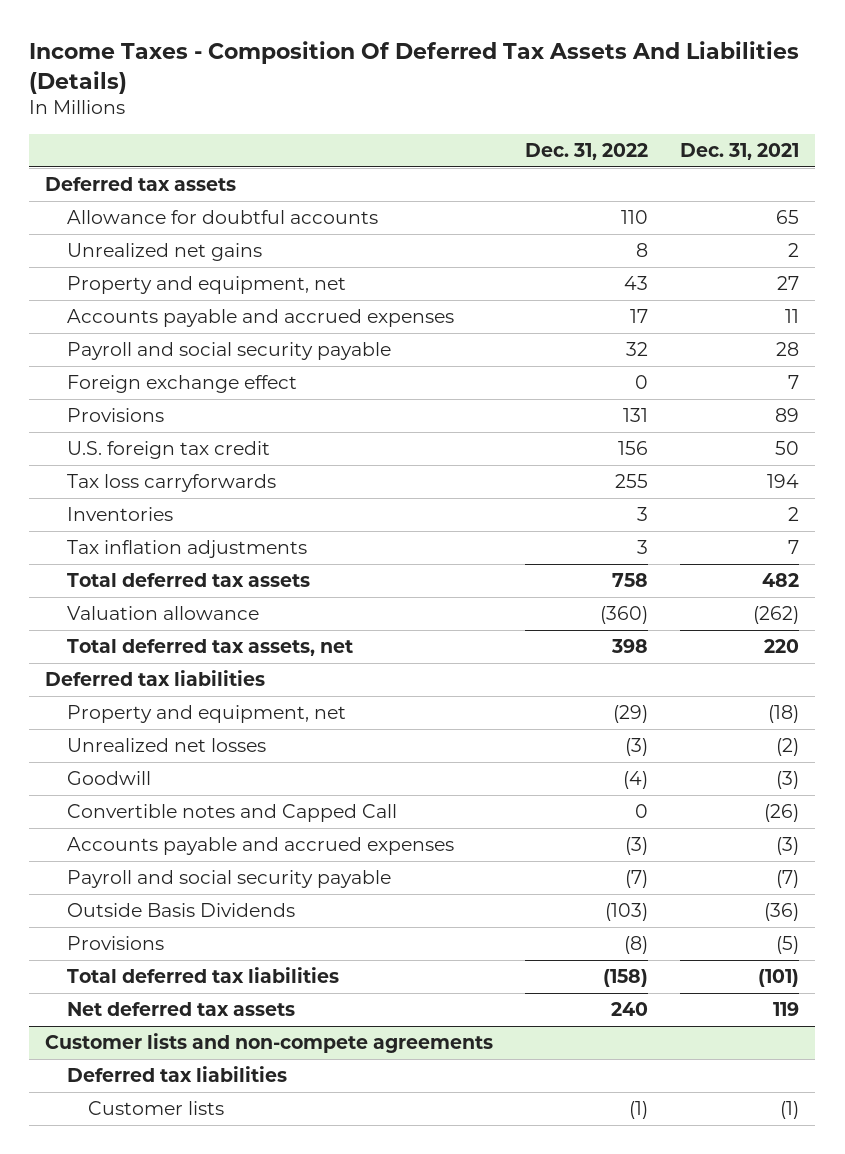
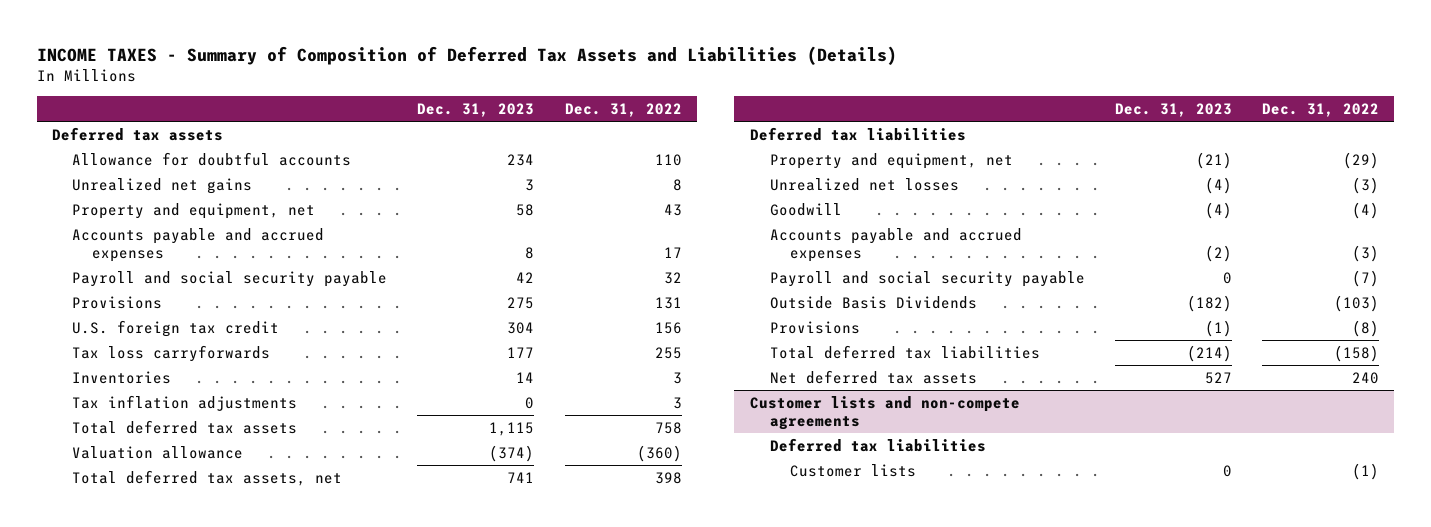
- Income Taxes - Composition Of Deferred Tax Assets And Liabilities (Details)
+ INCOME TAXES - Summary of Composition of Deferred Tax Assets and Liabilities (Details)
- | Dec. 31, 2022 | Dec. 31, 2021
+ | Dec. 31, 2023 | Dec. 31, 2022
- Foreign exchange effect | 0 | 7
- Convertible notes and Capped Call | 0 | (26)

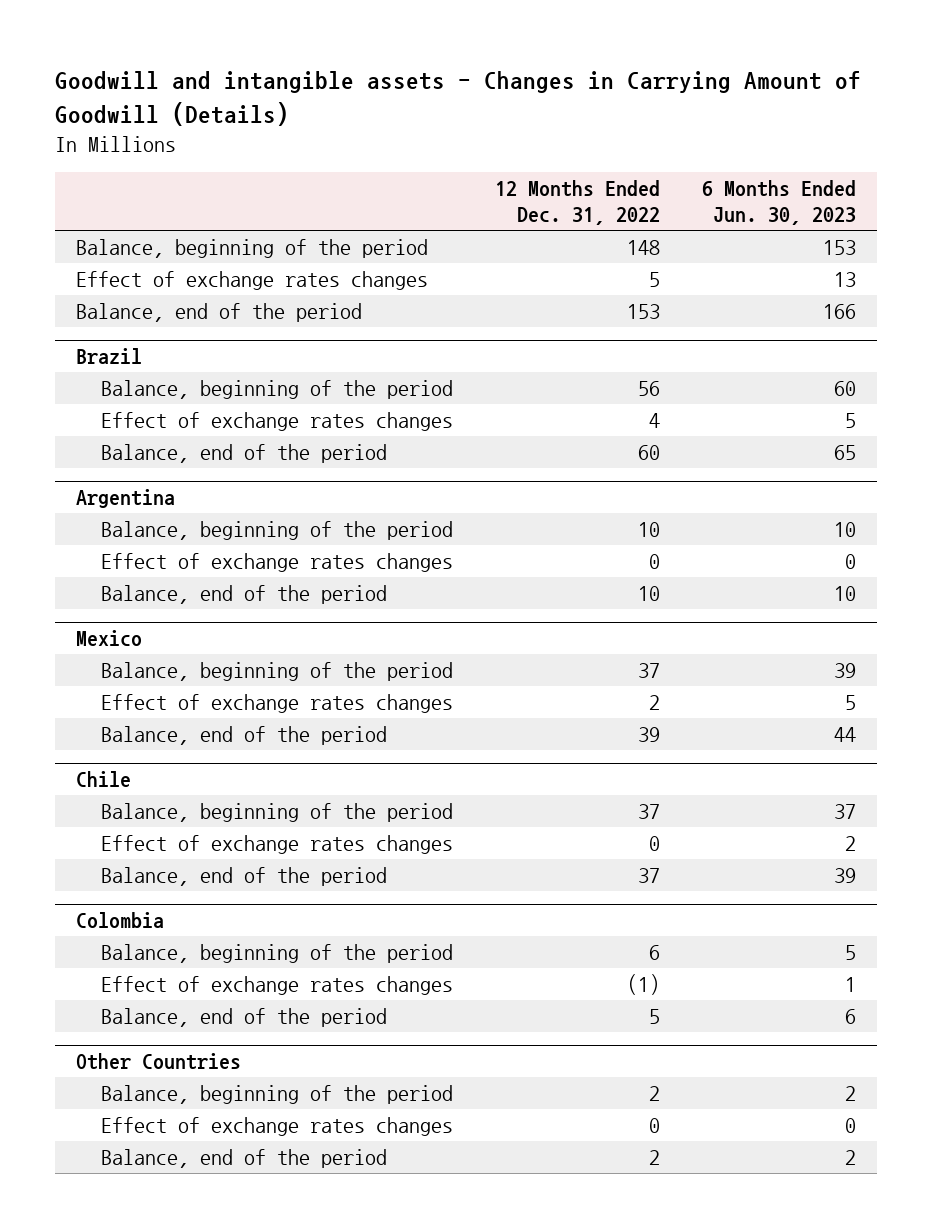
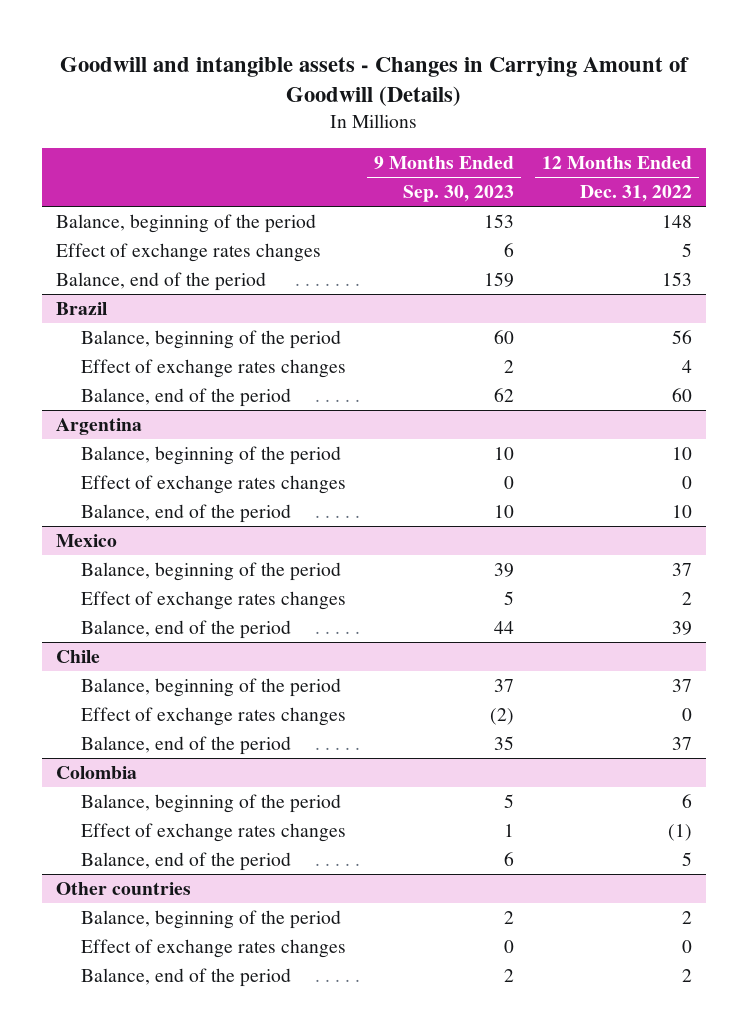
- | 12 Months Ended Dec. 31, 2022 | 6 Months Ended Jun. 30, 2023
+ | 9 Months Ended Sep. 30, 2023 | 12 Months Ended Dec. 31, 2022
- Other Countries
+ Other countries

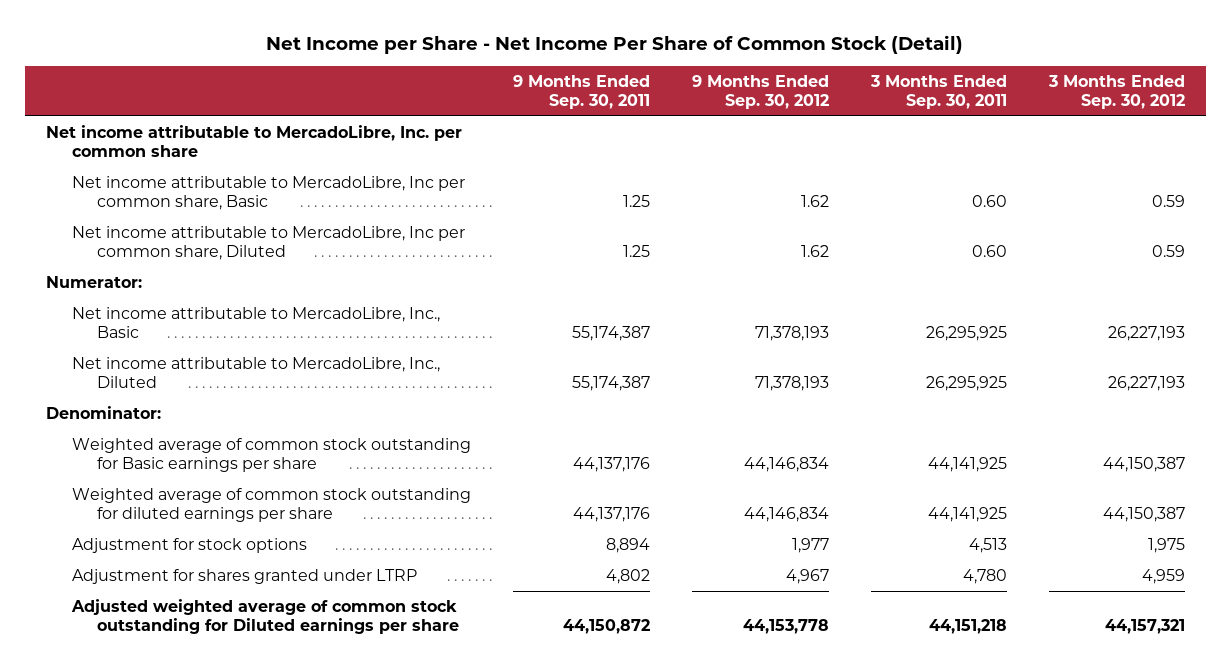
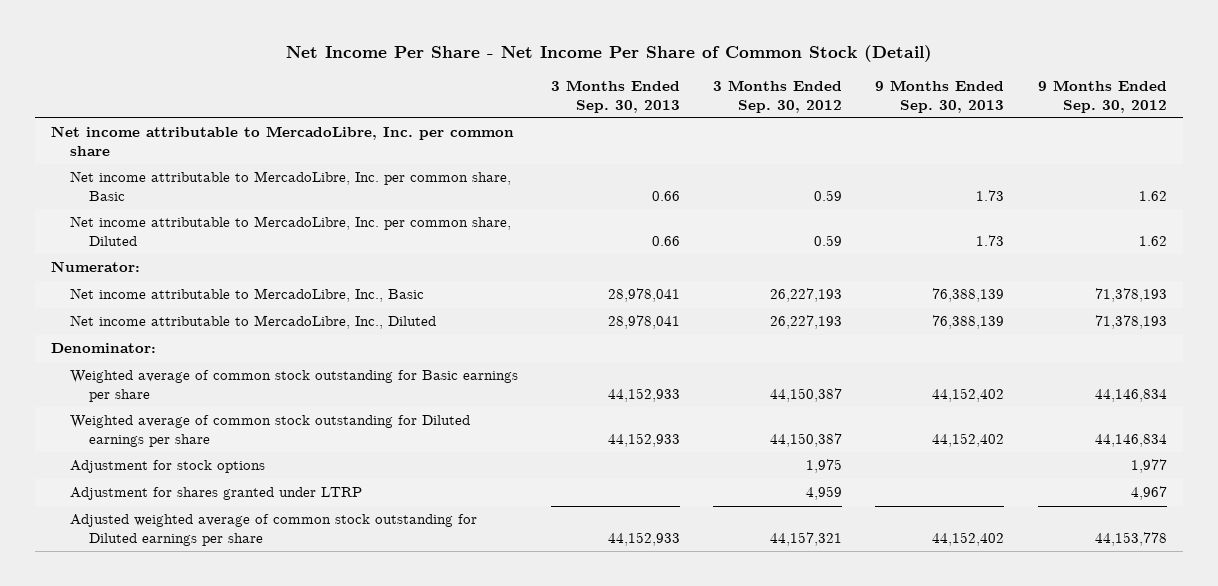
- Net Income per Share - Net Income Per Share of Common Stock (Detail)
+ Net Income Per Share - Net Income Per Share of Common Stock (Detail)
- | 9 Months Ended Sep. 30, 2011 | 9 Months Ended Sep. 30, 2012 | 3 Months Ended Sep. 30, 2011 | 3 Months Ended Sep. 30, 2012
+ | 3 Months Ended Sep. 30, 2013 | 3 Months Ended Sep. 30, 2012 | 9 Months Ended Sep. 30, 2013 | 9 Months Ended Sep. 30, 2012
- Net income attributable to MercadoLibre, Inc per common share, Basic | 1.25 | 1.62 | 0.60 | 0.59
- Net income attributable to MercadoLibre, Inc per common share, Diluted | 1.25 | 1.62 | 0.60 | 0.59
+ Net income attributable to MercadoLibre, Inc. per common share, Basic | 0.66 | 0.59 | 1.73 | 1.62
+ Net income attributable to MercadoLibre, Inc. per common share, Diluted | 0.66 | 0.59 | 1.73 | 1.62
- Weighted average of common stock outstanding for diluted earnings per share | 44,137,176 | 44,146,834 | 44,141,925 | 44,150,387
+ Weighted average of common stock outstanding for Diluted earnings per share | 44,152,933 | 44,150,387 | 44,152,402 | 44,146,834

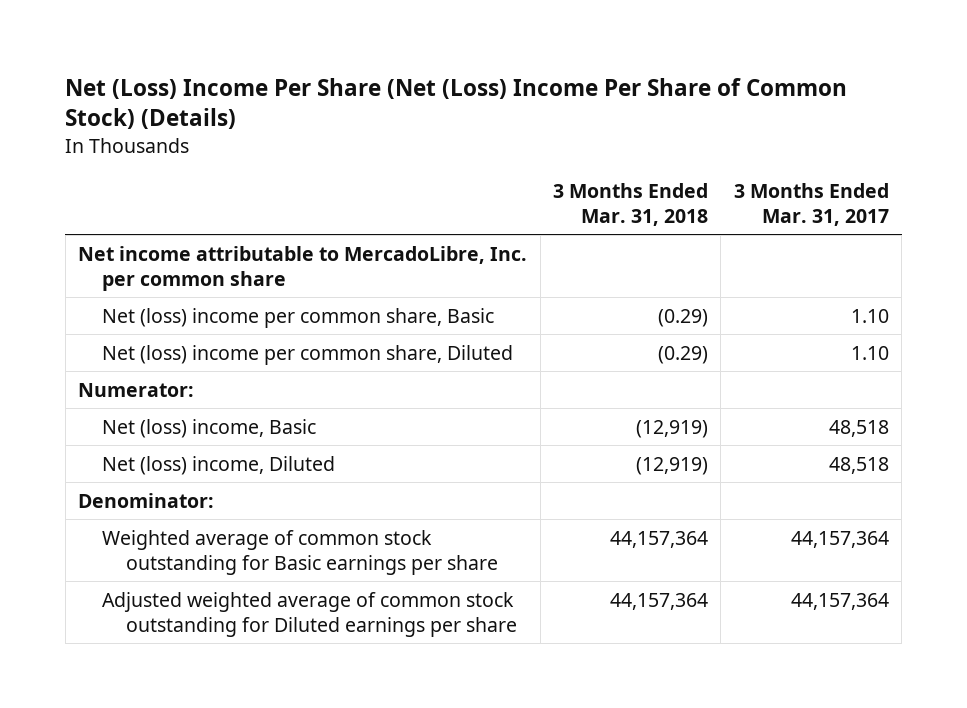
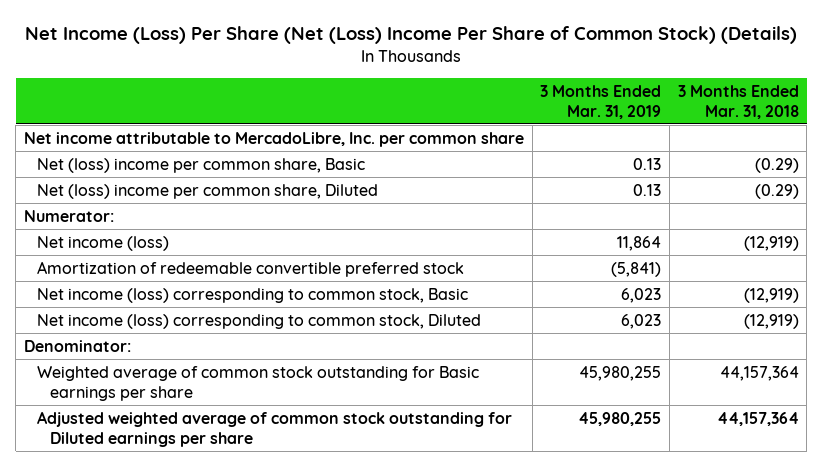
- Net (Loss) Income Per Share (Net (Loss) Income Per Share of Common Stock) (Details)
+ Net Income (Loss) Per Share (Net (Loss) Income Per Share of Common Stock) (Details)
- | 3 Months Ended Mar. 31, 2018 | 3 Months Ended Mar. 31, 2017
+ | 3 Months Ended Mar. 31, 2019 | 3 Months Ended Mar. 31, 2018
- Net (loss) income, Basic | (12,919) | 48,518
- Net (loss) income, Diluted | (12,919) | 48,518
+ Net income (loss) | 11,864 | (12,919)
+ Amortization of redeemable convertible preferred stock | (5,841) |
+ Net income (loss) corresponding to common stock, Basic | 6,023 | (12,919)
+ Net income (loss) corresponding to common stock, Diluted | 6,023 | (12,919)

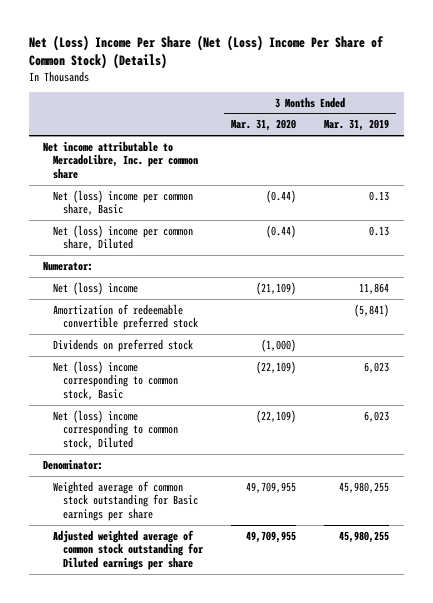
- Net Income (Loss) Per Share (Net (Loss) Income Per Share of Common Stock) (Details)
+ Net (Loss) Income Per Share (Net (Loss) Income Per Share of Common Stock) (Details)
- | 3 Months Ended Mar. 31, 2019 | 3 Months Ended Mar. 31, 2018
+ | 3 Months Ended Mar. 31, 2020 | 3 Months Ended Mar. 31, 2019
- Net income (loss) | 11,864 | (12,919)
+ Net (loss) income | (21,109) | 11,864
- Net income (loss) corresponding to common stock, Basic | 6,023 | (12,919)
- Net income (loss) corresponding to common stock, Diluted | 6,023 | (12,919)
+ Dividends on preferred stock | (1,000) |
+ Net (loss) income corresponding to common stock, Basic | (22,109) | 6,023
+ Net (loss) income corresponding to common stock, Diluted | (22,109) | 6,023

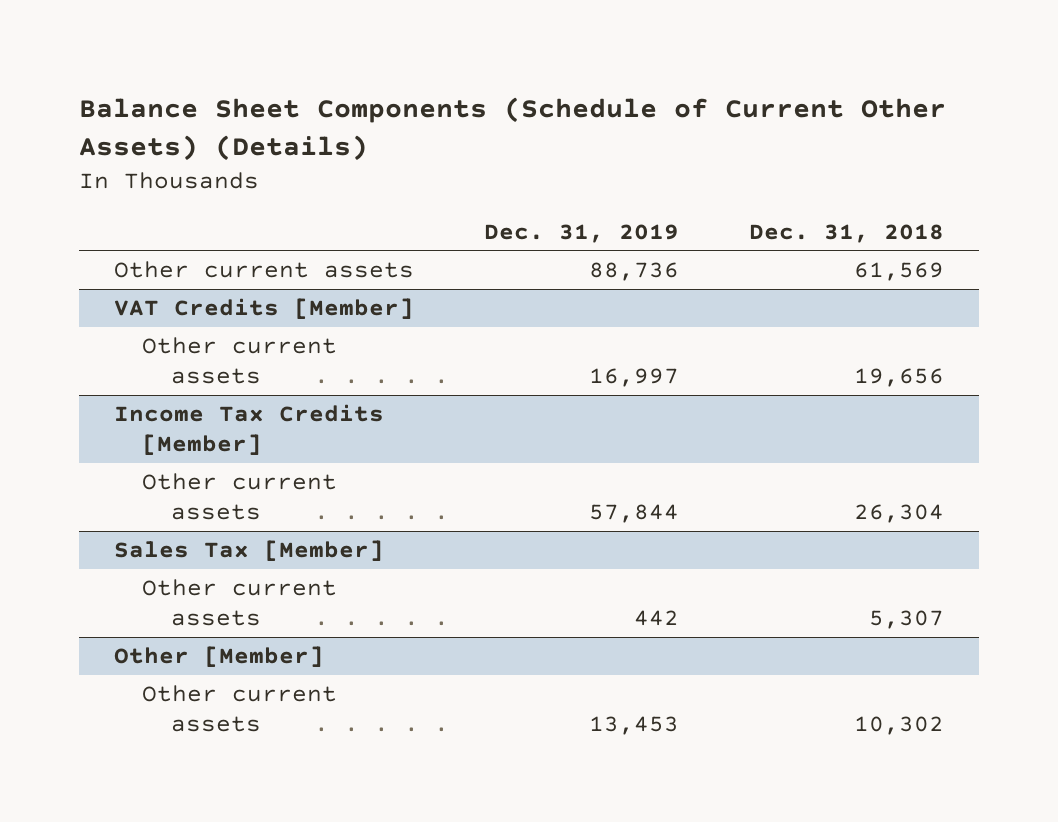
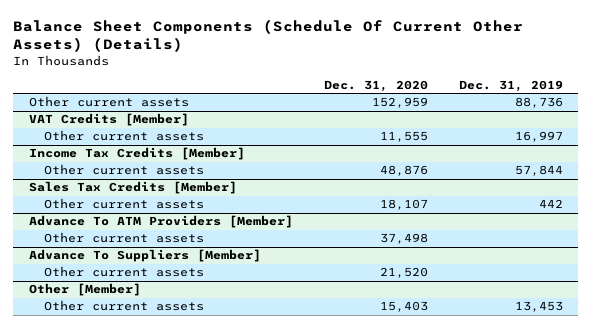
- Balance Sheet Components (Schedule of Current Other Assets) (Details)
+ Balance Sheet Components (Schedule Of Current Other Assets) (Details)
- | Dec. 31, 2019 | Dec. 31, 2018
+ | Dec. 31, 2020 | Dec. 31, 2019
- Sales Tax [Member]
+ Sales Tax Credits [Member]
+ Advance To ATM Providers [Member]
+ Other current assets | 37,498 |
+ Advance To Suppliers [Member]
+ Other current assets | 21,520 |

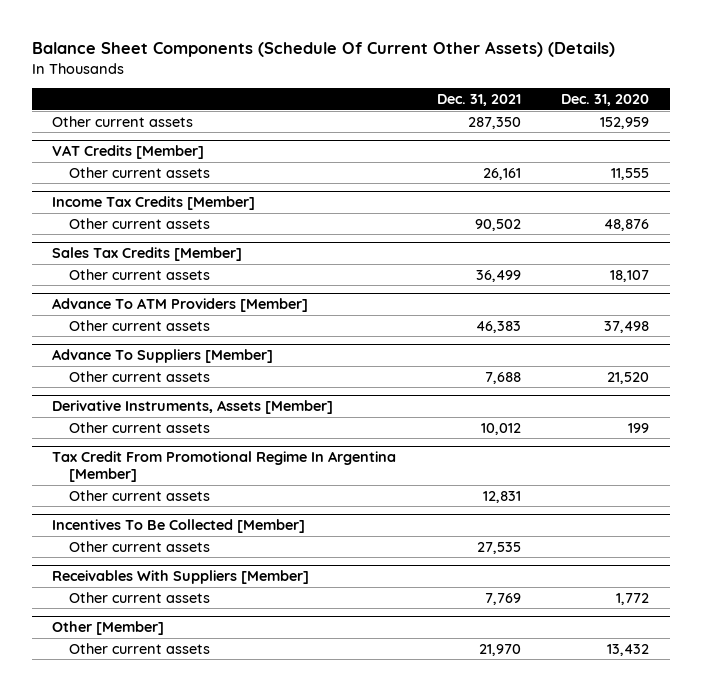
- | Dec. 31, 2020 | Dec. 31, 2019
+ | Dec. 31, 2021 | Dec. 31, 2020
+ Derivative Instruments, Assets [Member]
+ Other current assets | 10,012 | 199
+ Tax Credit From Promotional Regime In Argentina [Member]
+ Other current assets | 12,831 |
+ Incentives To Be Collected [Member]
+ Other current assets | 27,535 |
+ Receivables With Suppliers [Member]
+ Other current assets | 7,769 | 1,772
@ Other [Member]
- Other current assets | 15,403 | 13,453
+ Other current assets | 21,970 | 13,432

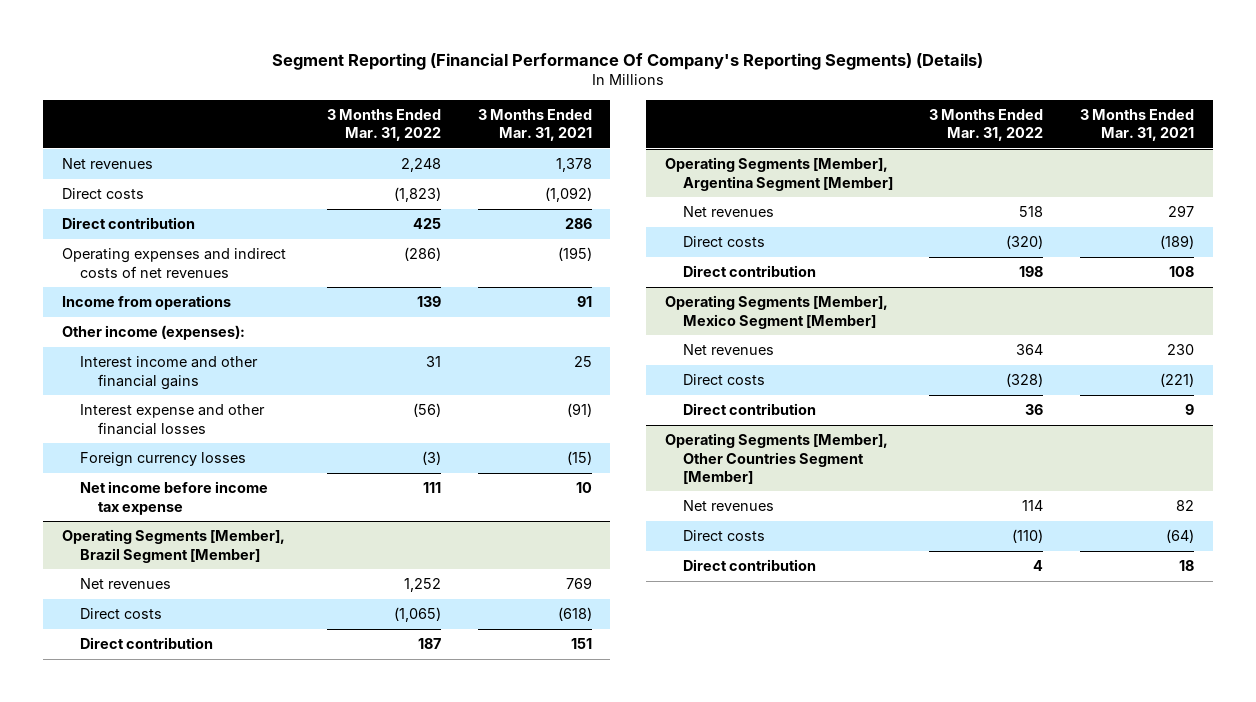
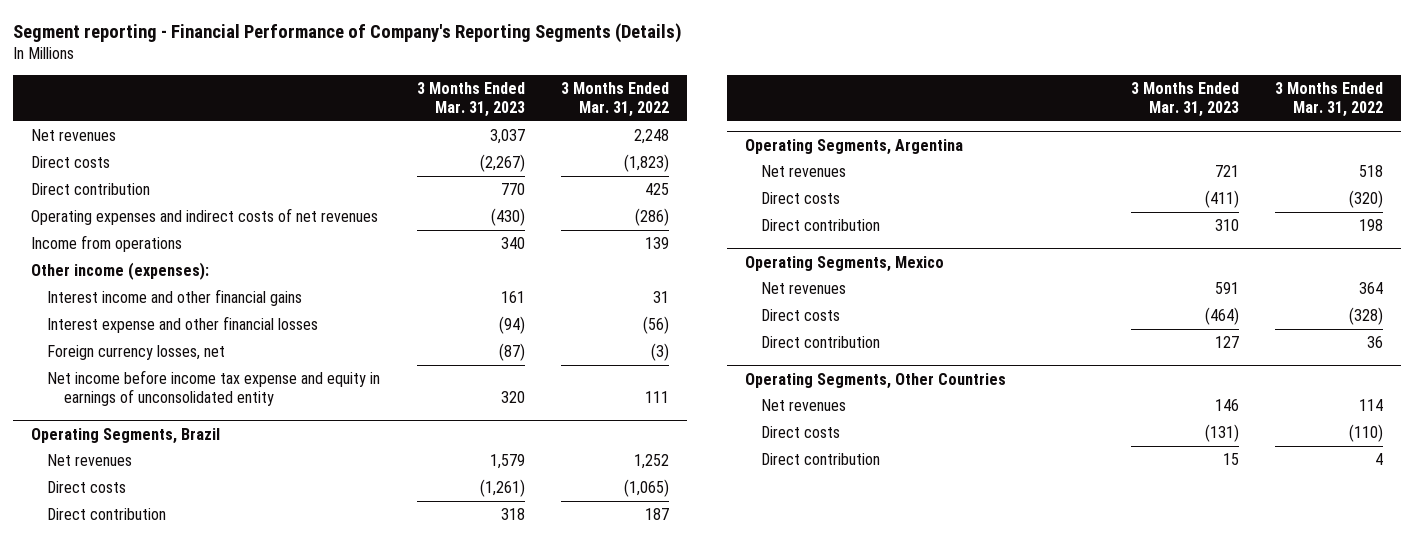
- Segment Reporting (Financial Performance Of Company's Reporting Segments) (Details)
+ Segment reporting - Financial Performance of Company's Reporting Segments (Details)
- | 3 Months Ended Mar. 31, 2022 | 3 Months Ended Mar. 31, 2021
+ | 3 Months Ended Mar. 31, 2023 | 3 Months Ended Mar. 31, 2022
- Foreign currency losses | (3) | (15)
- Net income before income tax expense | 111 | 10
- Operating Segments [Member], Brazil Segment [Member]
+ Foreign currency losses, net | (87) | (3)
+ Net income before income tax expense and equity in earnings of unconsolidated entity | 320 | 111
+ Operating Segments, Brazil
- Operating Segments [Member], Argentina Segment [Member]
+ Operating Segments, Argentina
- Operating Segments [Member], Mexico Segment [Member]
+ Operating Segments, Mexico
- Operating Segments [Member], Other Countries Segment [Member]
+ Operating Segments, Other Countries

